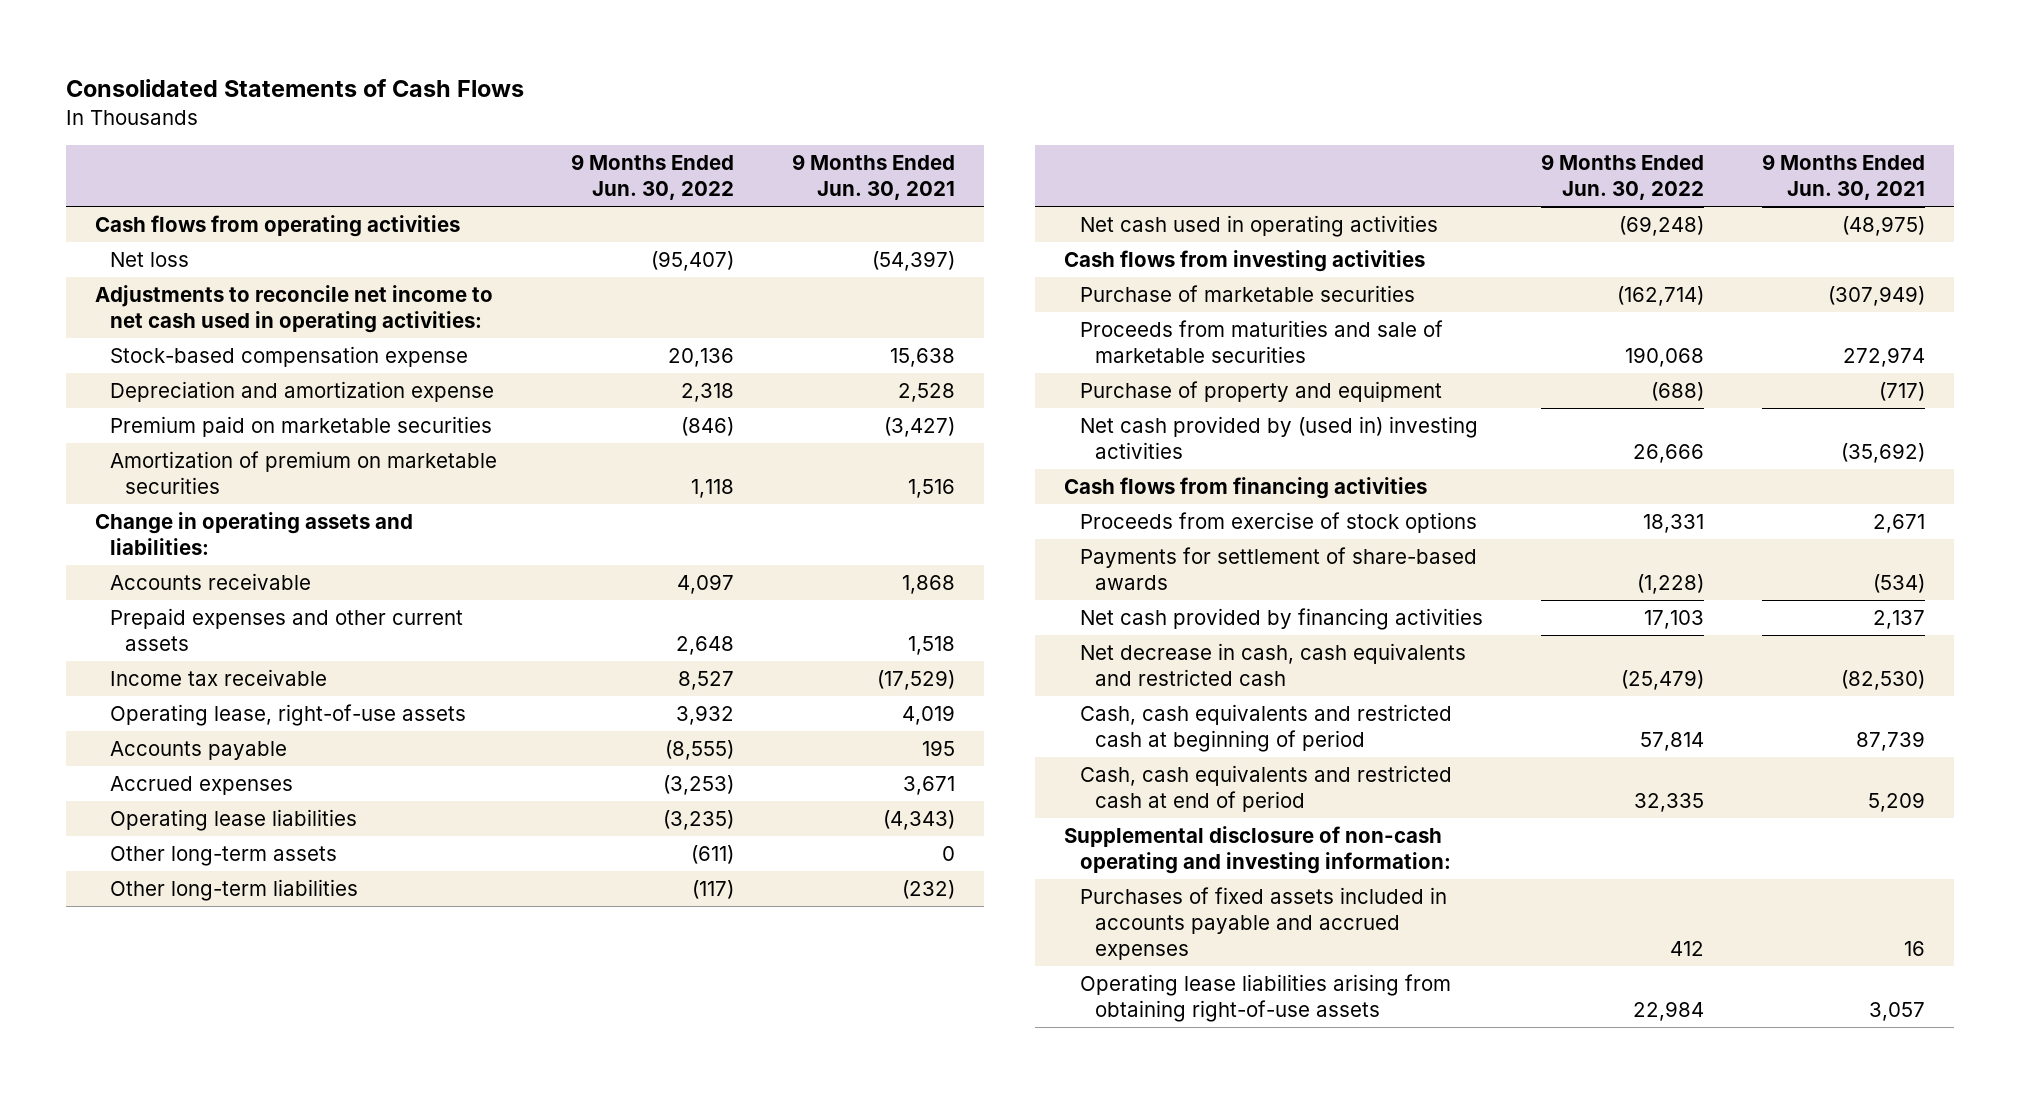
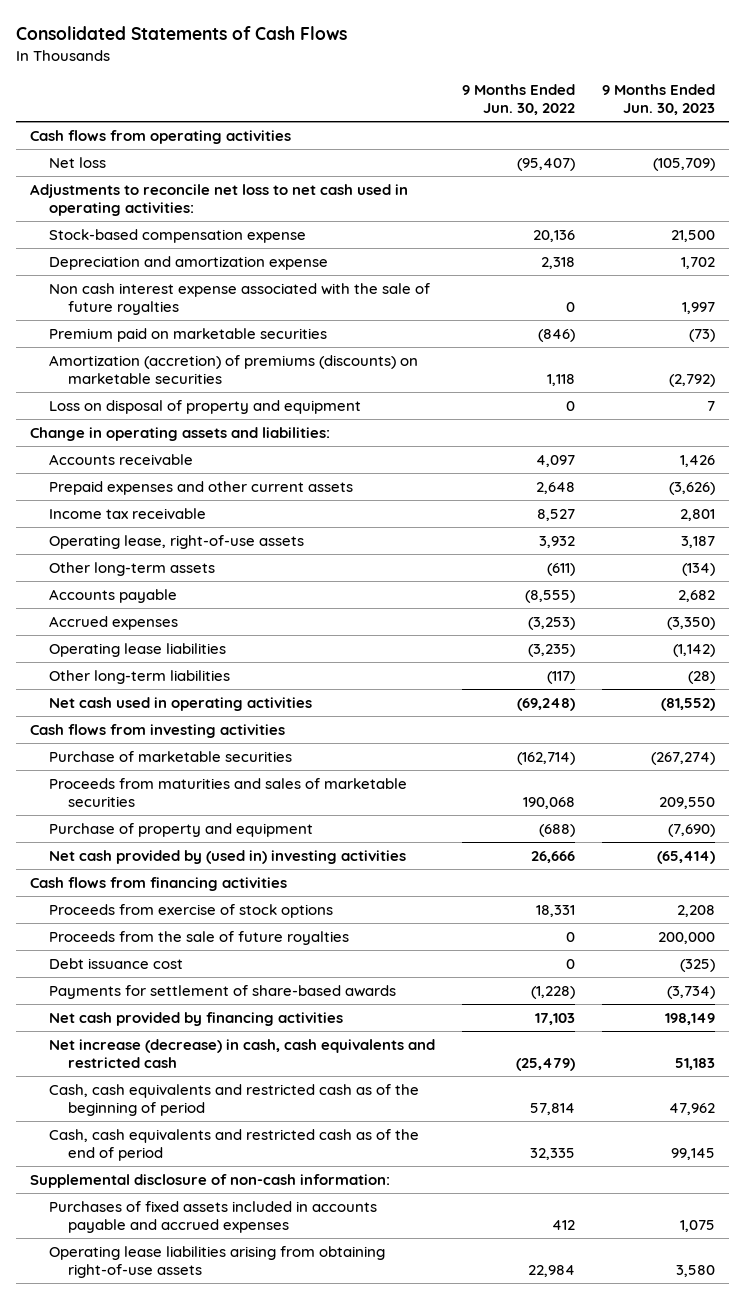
- | 9 Months Ended Jun. 30, 2022 | 9 Months Ended Jun. 30, 2021
+ | 9 Months Ended Jun. 30, 2022 | 9 Months Ended Jun. 30, 2023
- Adjustments to reconcile net income to net cash used in operating activities:
+ Adjustments to reconcile net loss to net cash used in operating activities:
+ Non cash interest expense associated with the sale of future royalties | 0 | 1,997
- Amortization of premium on marketable securities | 1,118 | 1,516
+ Amortization (accretion) of premiums (discounts) on marketable securities | 1,118 | (2,792)
+ Loss on disposal of property and equipment | 0 | 7
moved up: Other long-term assets | (611) | (134)
- Proceeds from maturities and sale of marketable securities | 190,068 | 272,974
+ Proceeds from maturities and sales of marketable securities | 190,068 | 209,550
+ Proceeds from the sale of future royalties | 0 | 200,000
+ Debt issuance cost | 0 | (325)
- Net decrease in cash, cash equivalents and restricted cash | (25,479) | (82,530)
- Cash, cash equivalents and restricted cash at beginning of period | 57,814 | 87,739
- Cash, cash equivalents and restricted cash at end of period | 32,335 | 5,209
- Supplemental disclosure of non-cash operating and investing information:
+ Net increase (decrease) in cash, cash equivalents and restricted cash | (25,479) | 51,183
+ Cash, cash equivalents and restricted cash as of the beginning of period | 57,814 | 47,962
+ Cash, cash equivalents and restricted cash as of the end of period | 32,335 | 99,145
+ Supplemental disclosure of non-cash information:

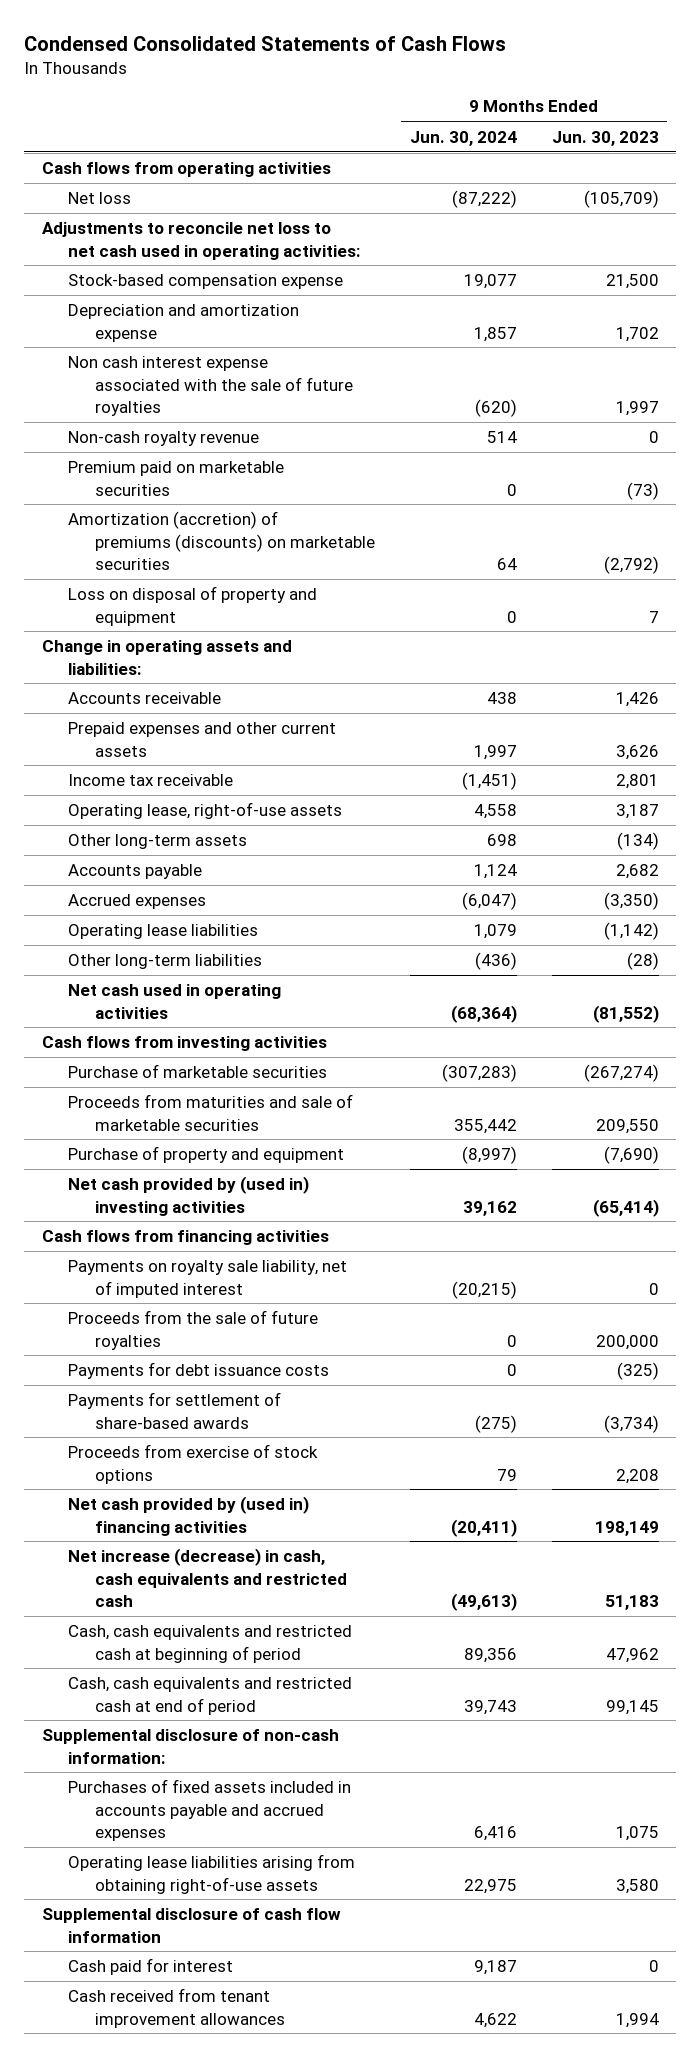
- Consolidated Statements of Cash Flows
+ Condensed Consolidated Statements of Cash Flows
- | 9 Months Ended Jun. 30, 2022 | 9 Months Ended Jun. 30, 2023
+ | 9 Months Ended Jun. 30, 2024 | 9 Months Ended Jun. 30, 2023
+ Non-cash royalty revenue | 514 | 0
- Prepaid expenses and other current assets | 2,648 | (3,626)
+ Prepaid expenses and other current assets | 1,997 | 3,626
- Proceeds from maturities and sales of marketable securities | 190,068 | 209,550
+ Proceeds from maturities and sale of marketable securities | 355,442 | 209,550
+ Payments on royalty sale liability, net of imputed interest | (20,215) | 0
- Debt issuance cost | 0 | (325)
+ Payments for debt issuance costs | 0 | (325)
- Net cash provided by financing activities | 17,103 | 198,149
moved down: Proceeds from exercise of stock options | 79 | 2,208
+ Net cash provided by (used in) financing activities | (20,411) | 198,149
- Cash, cash equivalents and restricted cash as of the beginning of period | 57,814 | 47,962
- Cash, cash equivalents and restricted cash as of the end of period | 32,335 | 99,145
+ Cash, cash equivalents and restricted cash at beginning of period | 89,356 | 47,962
+ Cash, cash equivalents and restricted cash at end of period | 39,743 | 99,145
+ Supplemental disclosure of cash flow information
+ Cash paid for interest | 9,187 | 0
+ Cash received from tenant improvement allowances | 4,622 | 1,994

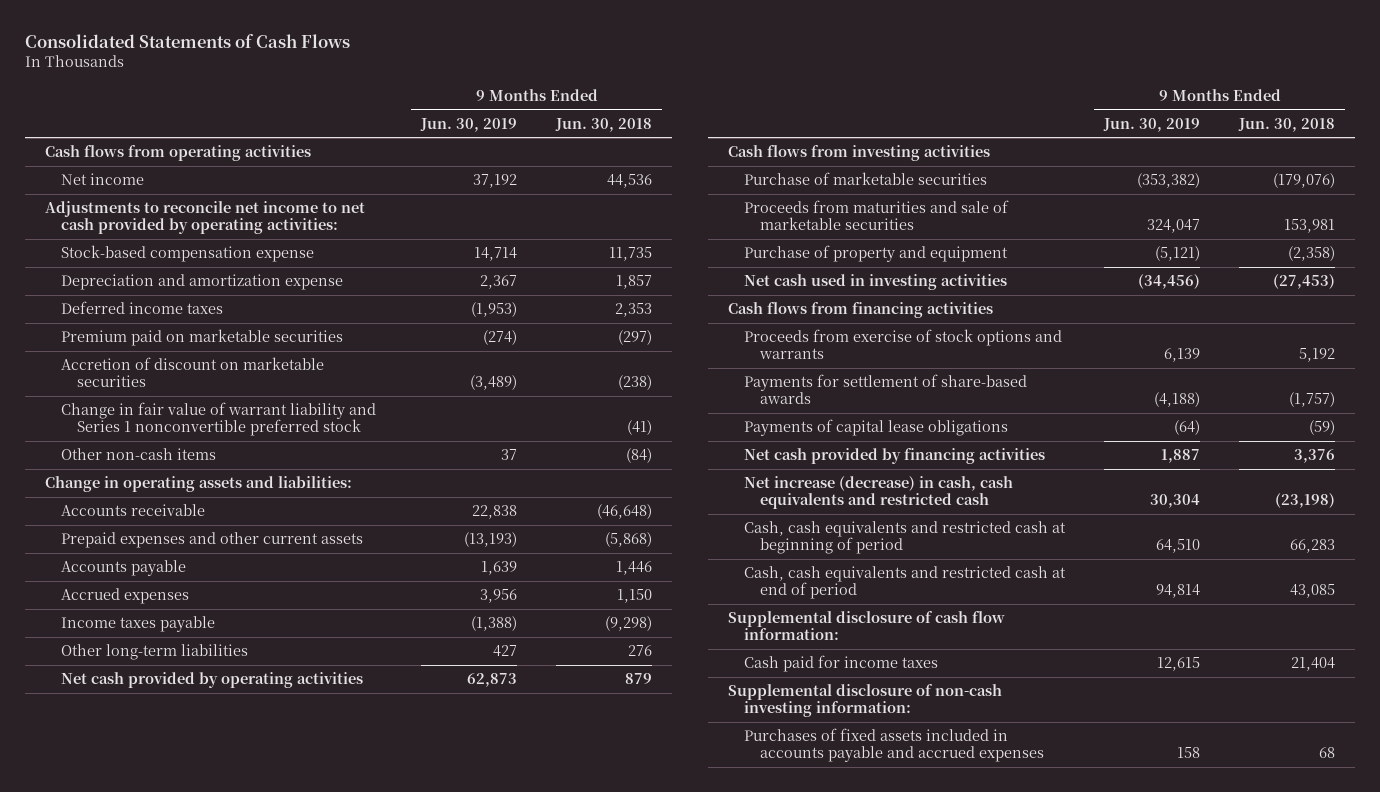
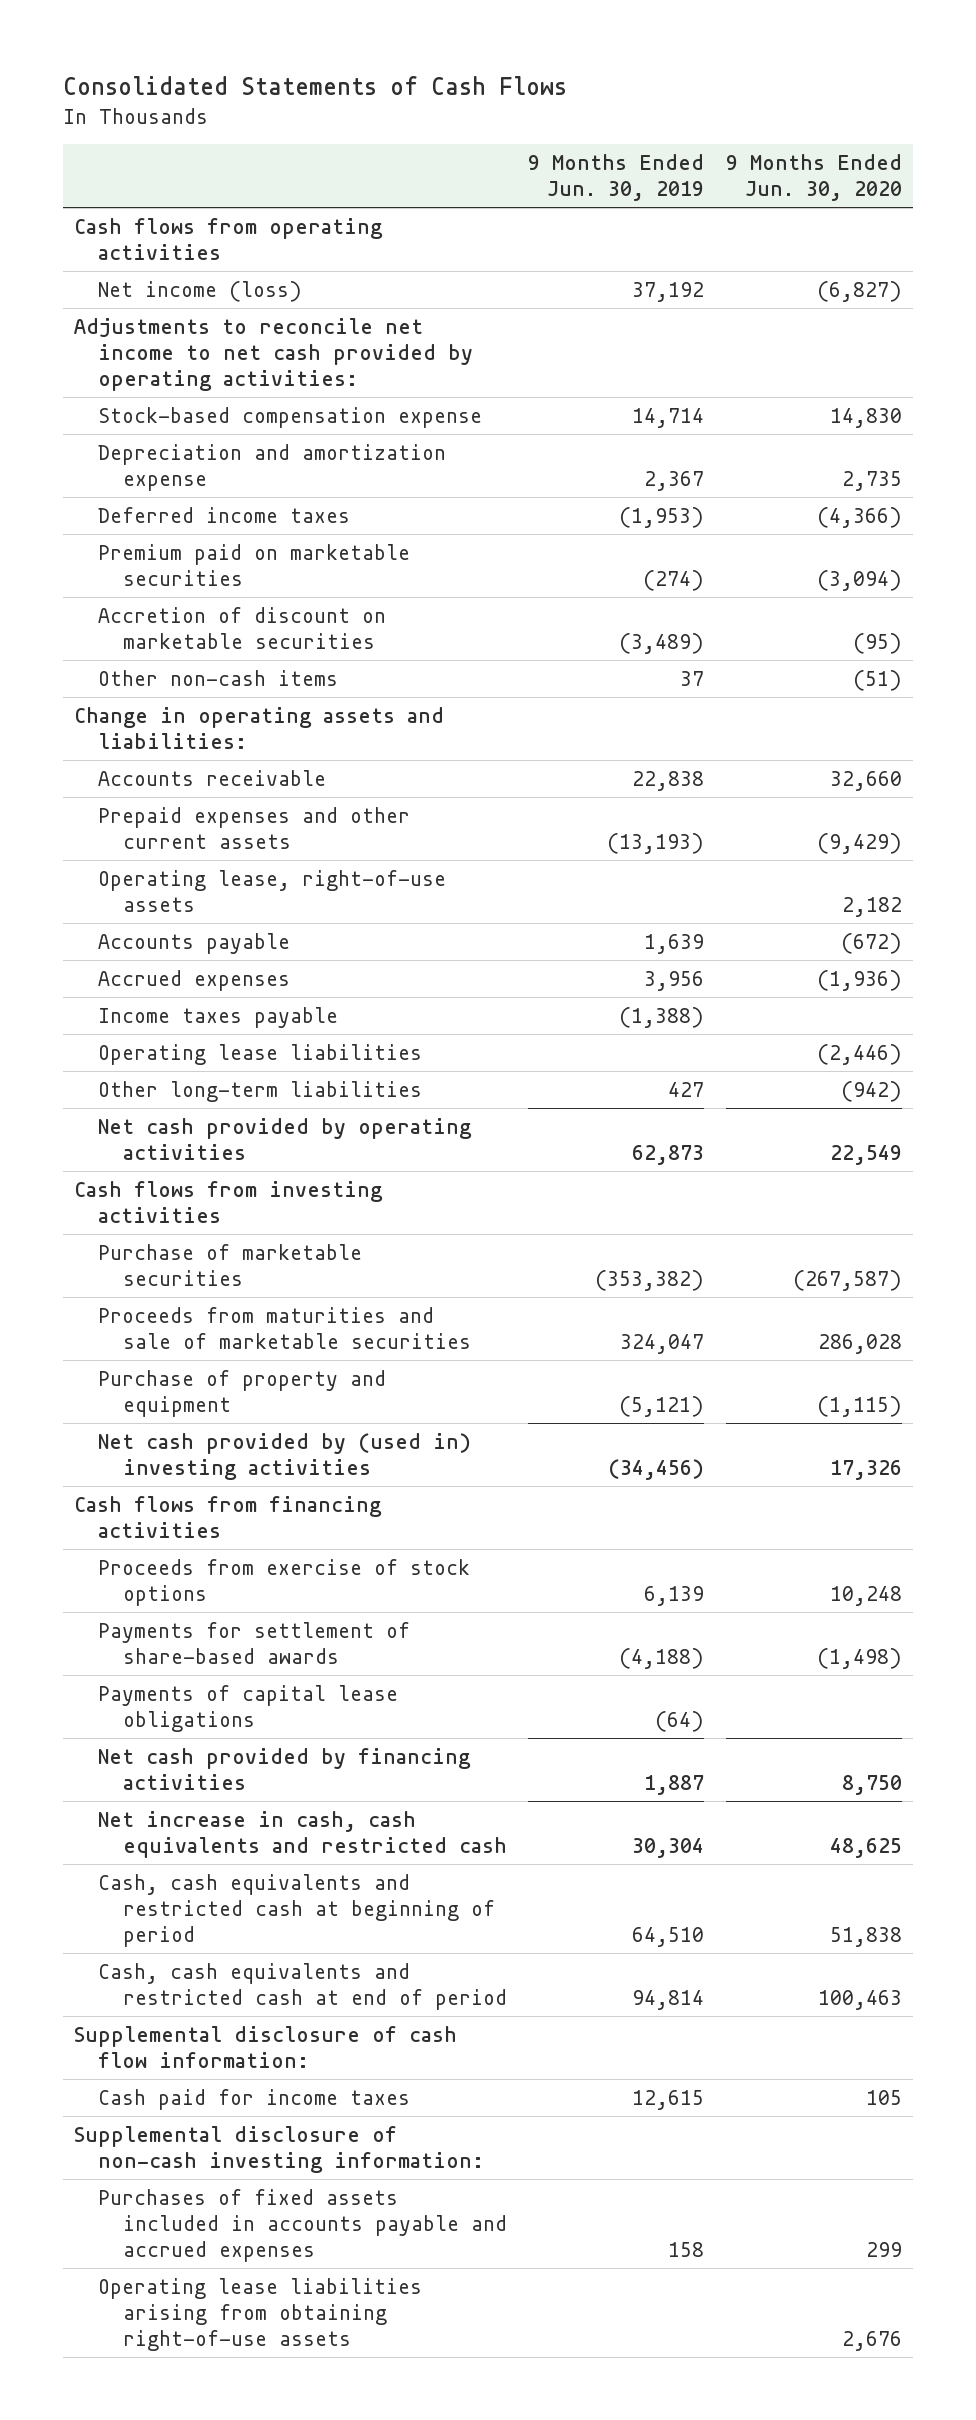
- | 9 Months Ended Jun. 30, 2019 | 9 Months Ended Jun. 30, 2018
+ | 9 Months Ended Jun. 30, 2019 | 9 Months Ended Jun. 30, 2020
- Net income | 37,192 | 44,536
+ Net income (loss) | 37,192 | (6,827)
- Change in fair value of warrant liability and Series 1 nonconvertible preferred stock | | (41)
+ Operating lease, right-of-use assets | | 2,182
+ Operating lease liabilities | | (2,446)
- Net cash used in investing activities | (34,456) | (27,453)
+ Net cash provided by (used in) investing activities | (34,456) | 17,326
- Proceeds from exercise of stock options and warrants | 6,139 | 5,192
+ Proceeds from exercise of stock options | 6,139 | 10,248
- Net increase (decrease) in cash, cash equivalents and restricted cash | 30,304 | (23,198)
+ Net increase in cash, cash equivalents and restricted cash | 30,304 | 48,625
+ Operating lease liabilities arising from obtaining right-of-use assets | | 2,676

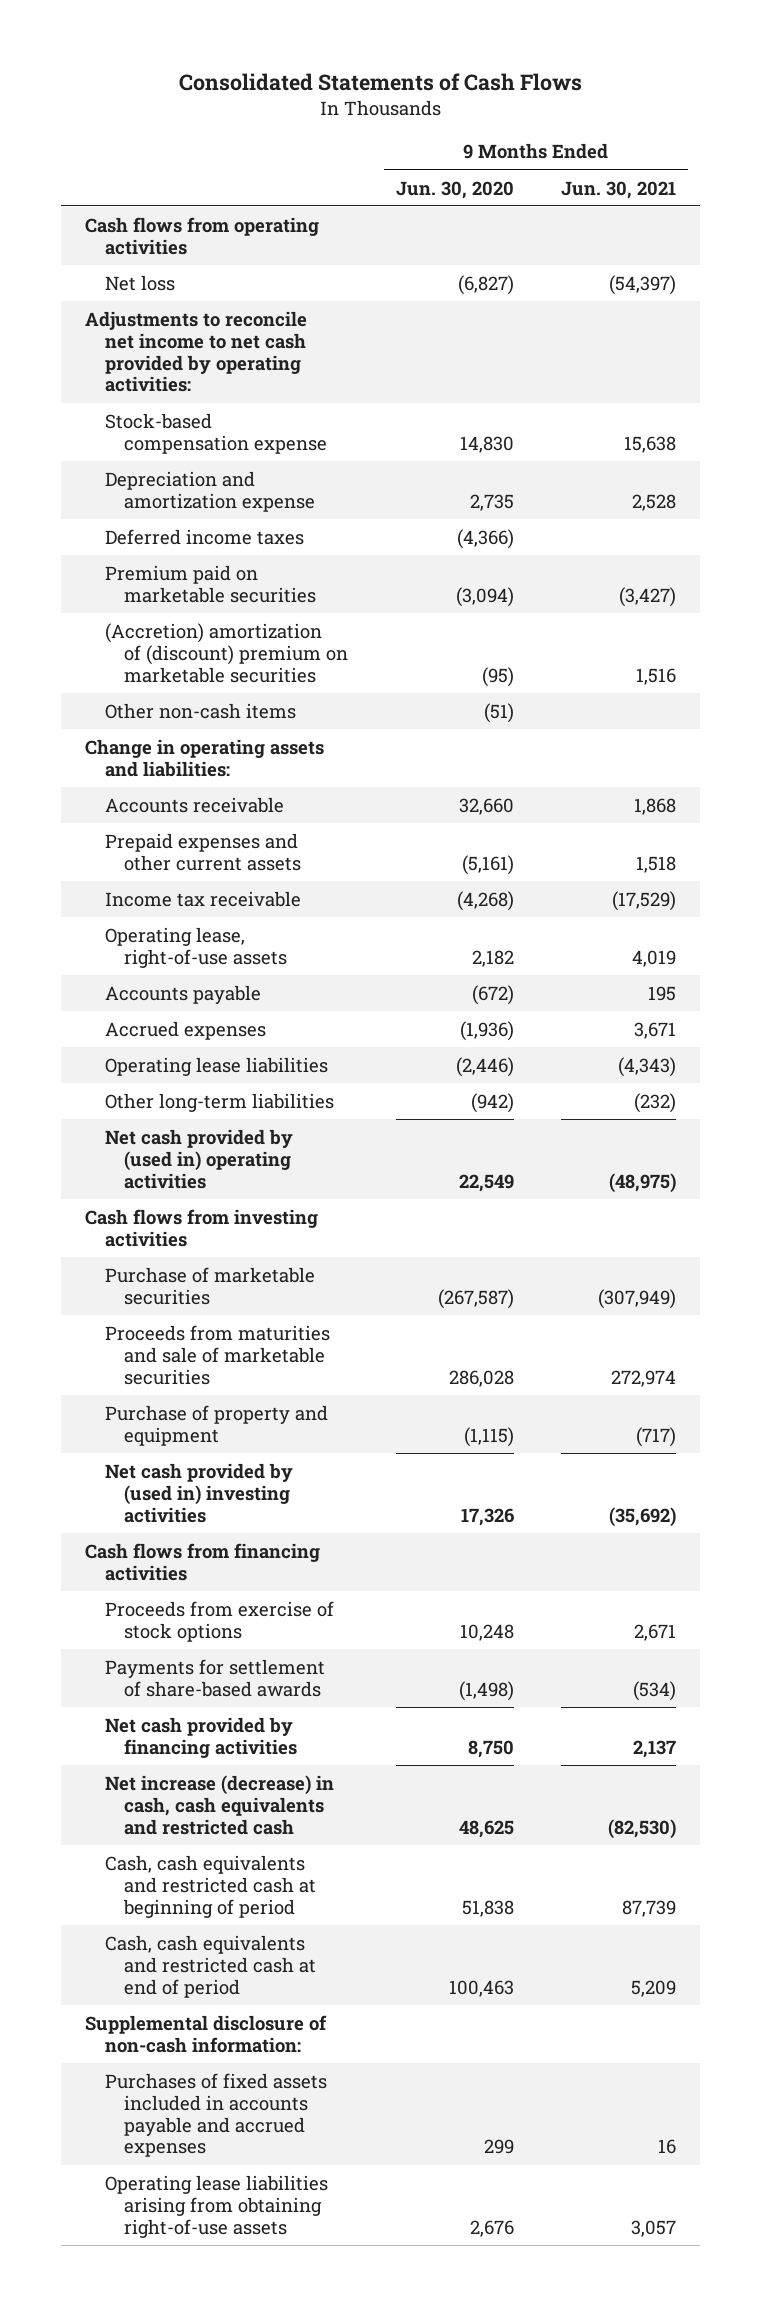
- | 9 Months Ended Jun. 30, 2019 | 9 Months Ended Jun. 30, 2020
+ | 9 Months Ended Jun. 30, 2020 | 9 Months Ended Jun. 30, 2021
- Net income (loss) | 37,192 | (6,827)
+ Net loss | (6,827) | (54,397)
- Accretion of discount on marketable securities | (3,489) | (95)
+ (Accretion) amortization of (discount) premium on marketable securities | (95) | 1,516
- Prepaid expenses and other current assets | (13,193) | (9,429)
+ Prepaid expenses and other current assets | (5,161) | 1,518
+ Income tax receivable | (4,268) | (17,529)
- Income taxes payable | (1,388) |
- Net cash provided by operating activities | 62,873 | 22,549
+ Net cash provided by (used in) operating activities | 22,549 | (48,975)
- Payments of capital lease obligations | (64) |
- Net increase in cash, cash equivalents and restricted cash | 30,304 | 48,625
+ Net increase (decrease) in cash, cash equivalents and restricted cash | 48,625 | (82,530)
- Supplemental disclosure of cash flow information:
- Cash paid for income taxes | 12,615 | 105
- Supplemental disclosure of non-cash investing information:
+ Supplemental disclosure of non-cash information:

